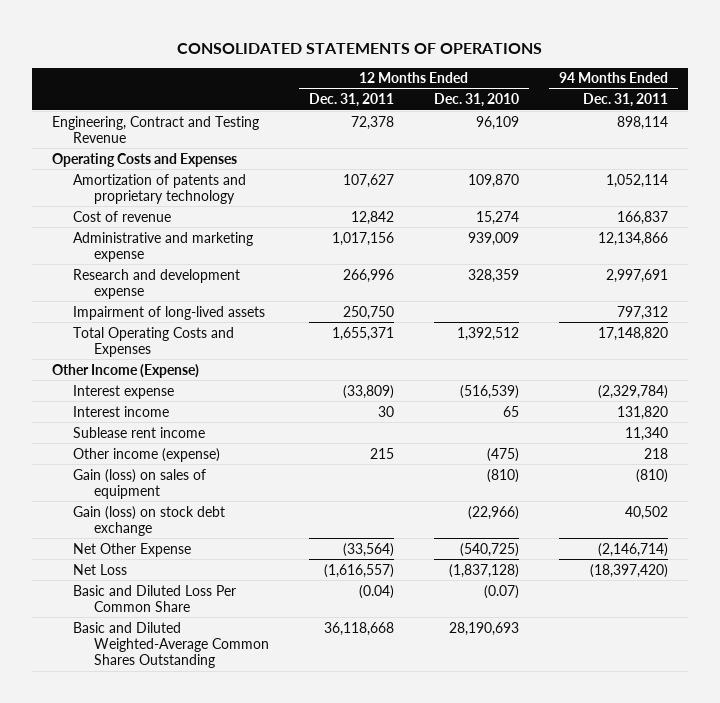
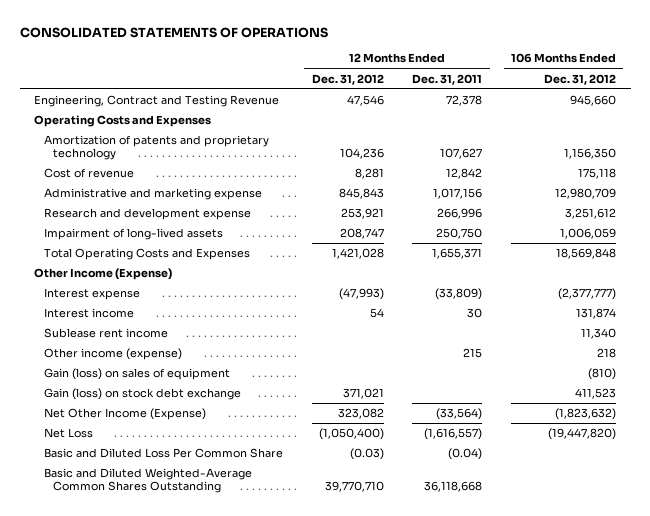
- | 12 Months Ended Dec. 31, 2011 | 12 Months Ended Dec. 31, 2010 | 94 Months Ended Dec. 31, 2011
+ | 12 Months Ended Dec. 31, 2012 | 12 Months Ended Dec. 31, 2011 | 106 Months Ended Dec. 31, 2012
- Net Other Expense | (33,564) | (540,725) | (2,146,714)
+ Net Other Income (Expense) | 323,082 | (33,564) | (1,823,632)

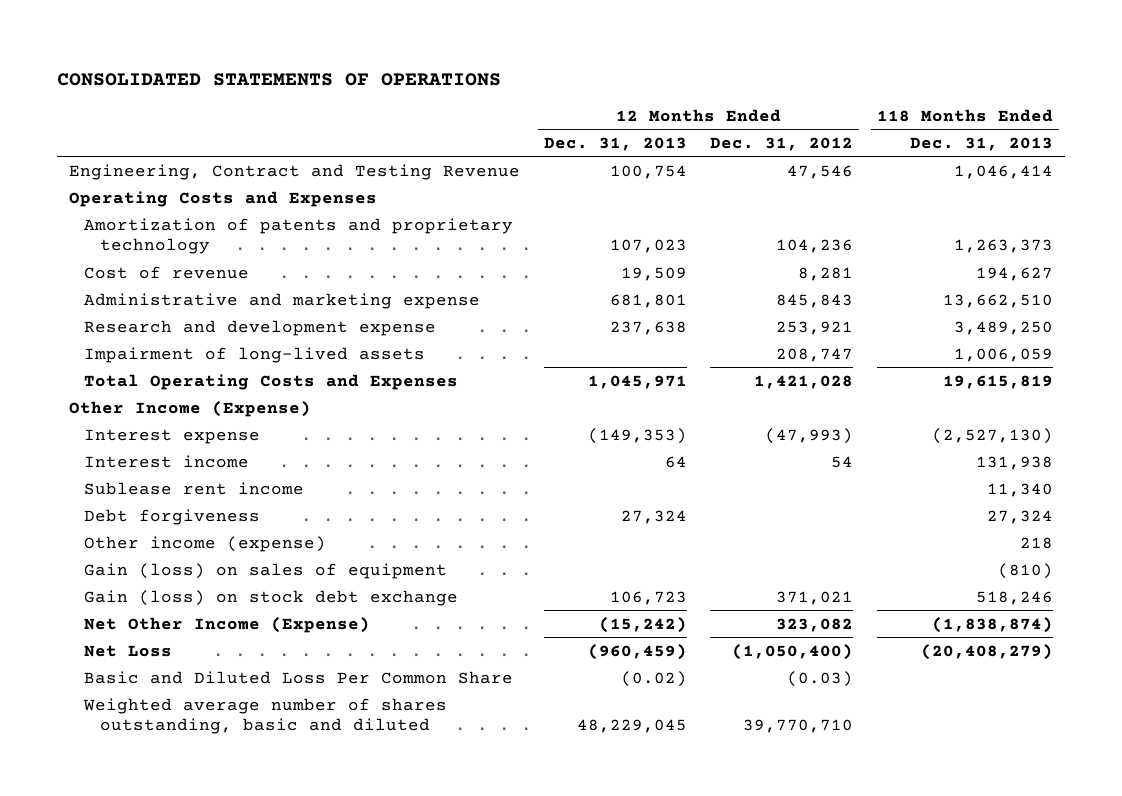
- | 12 Months Ended Dec. 31, 2012 | 12 Months Ended Dec. 31, 2011 | 106 Months Ended Dec. 31, 2012
+ | 12 Months Ended Dec. 31, 2013 | 12 Months Ended Dec. 31, 2012 | 118 Months Ended Dec. 31, 2013
+ Debt forgiveness | 27,324 | | 27,324
- Basic and Diluted Weighted-Average Common Shares Outstanding | 39,770,710 | 36,118,668 |
+ Weighted average number of shares outstanding, basic and diluted | 48,229,045 | 39,770,710 |

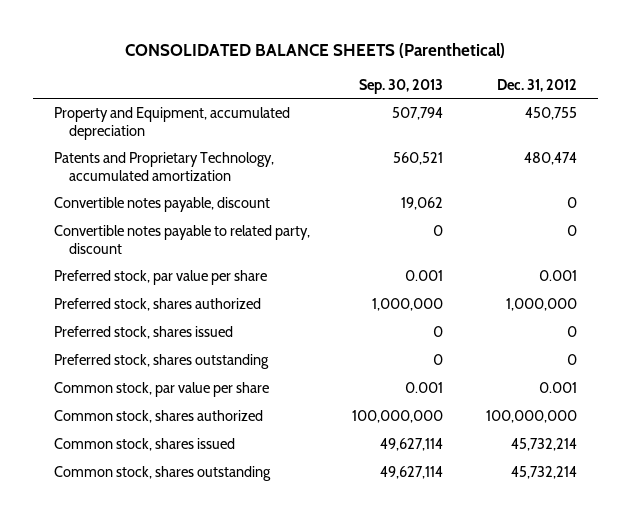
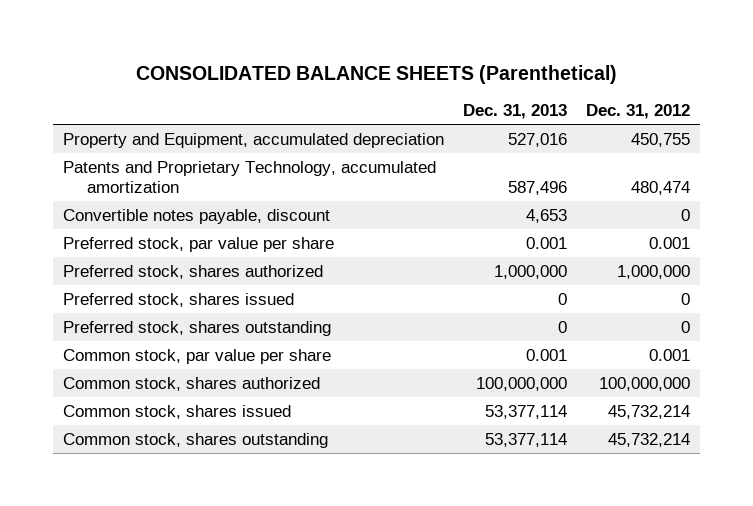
- | Sep. 30, 2013 | Dec. 31, 2012
+ | Dec. 31, 2013 | Dec. 31, 2012
- Convertible notes payable to related party, discount | 0 | 0

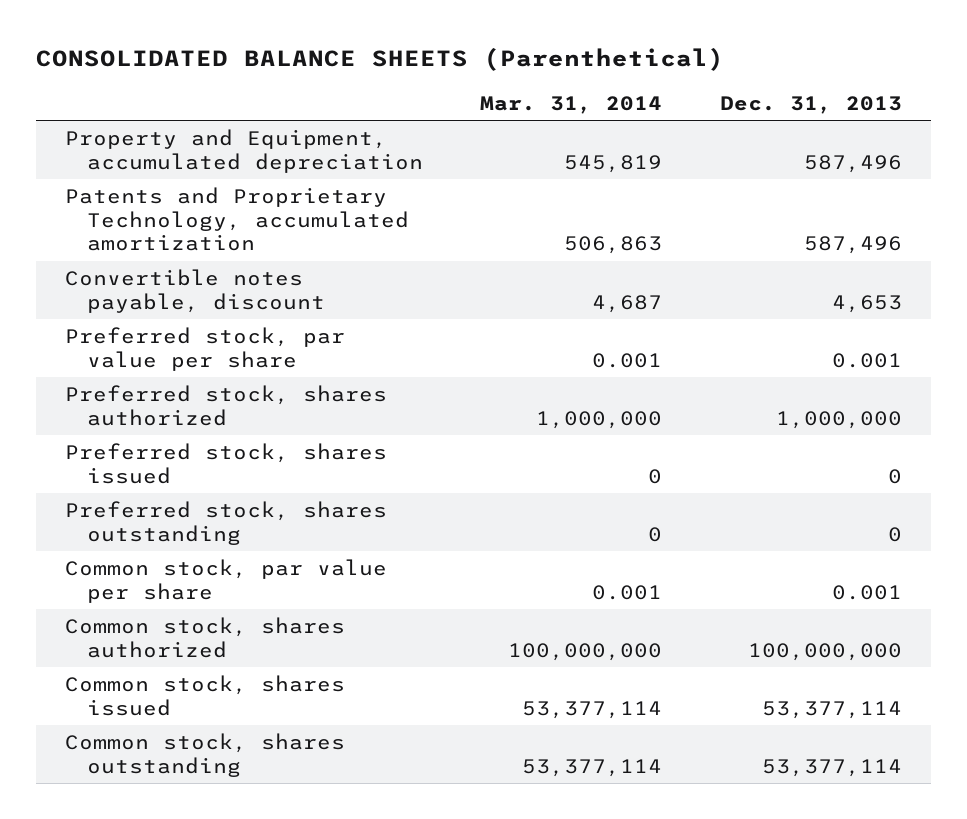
- | Dec. 31, 2013 | Dec. 31, 2012
+ | Mar. 31, 2014 | Dec. 31, 2013
- Property and Equipment, accumulated depreciation | 527,016 | 450,755
+ Property and Equipment, accumulated depreciation | 545,819 | 587,496

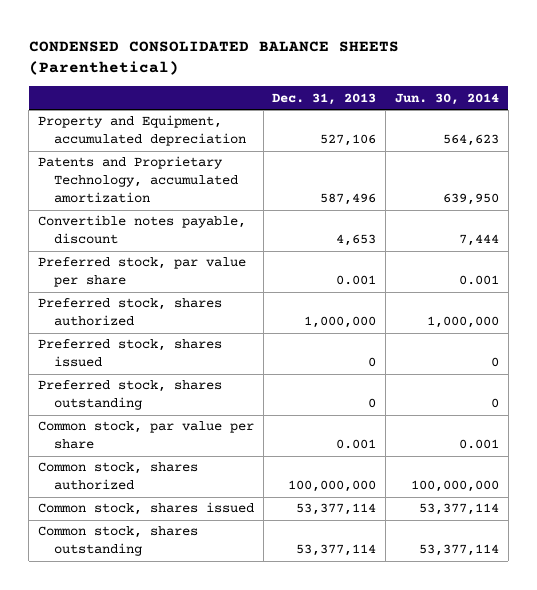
- CONSOLIDATED BALANCE SHEETS (Parenthetical)
+ CONDENSED CONSOLIDATED BALANCE SHEETS (Parenthetical)
- | Mar. 31, 2014 | Dec. 31, 2013
+ | Dec. 31, 2013 | Jun. 30, 2014
- Property and Equipment, accumulated depreciation | 545,819 | 587,496
+ Property and Equipment, accumulated depreciation | 527,106 | 564,623

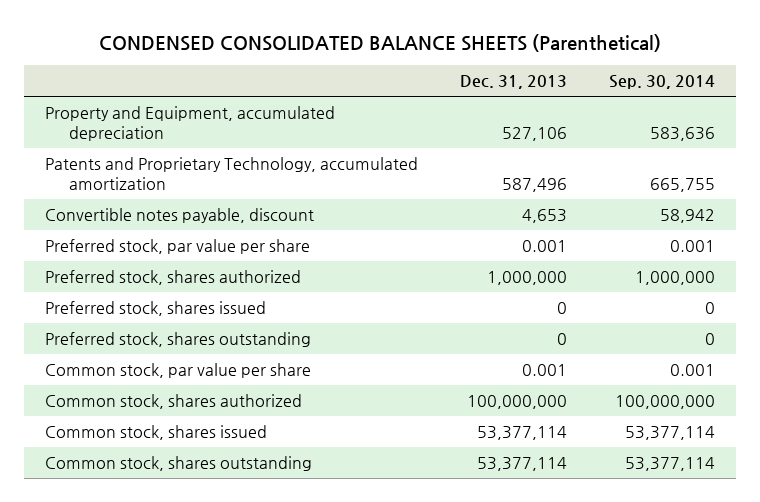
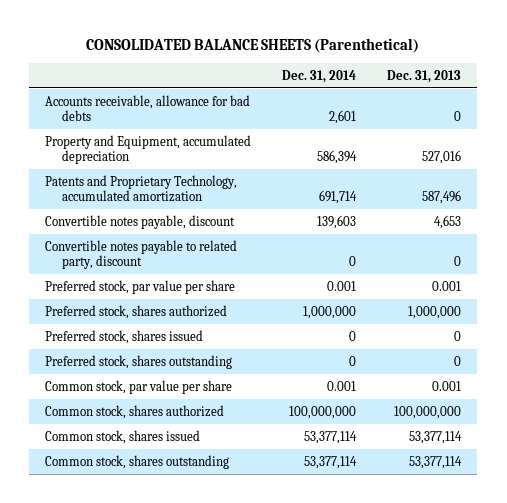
- CONDENSED CONSOLIDATED BALANCE SHEETS (Parenthetical)
+ CONSOLIDATED BALANCE SHEETS (Parenthetical)
- | Dec. 31, 2013 | Sep. 30, 2014
+ | Dec. 31, 2014 | Dec. 31, 2013
- Property and Equipment, accumulated depreciation | 527,106 | 583,636
+ Accounts receivable, allowance for bad debts | 2,601 | 0
+ Property and Equipment, accumulated depreciation | 586,394 | 527,016
+ Convertible notes payable to related party, discount | 0 | 0

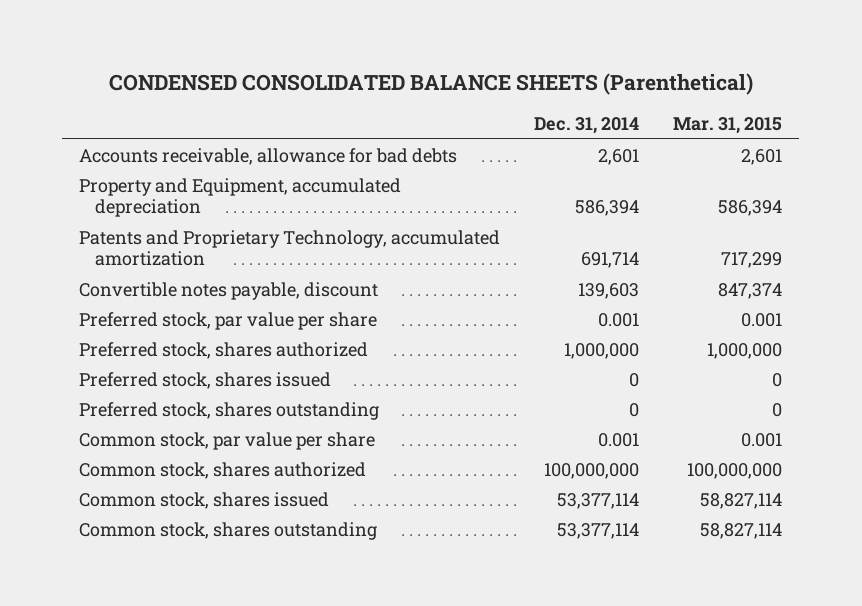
- CONSOLIDATED BALANCE SHEETS (Parenthetical)
+ CONDENSED CONSOLIDATED BALANCE SHEETS (Parenthetical)
- | Dec. 31, 2014 | Dec. 31, 2013
+ | Dec. 31, 2014 | Mar. 31, 2015
- Convertible notes payable to related party, discount | 0 | 0

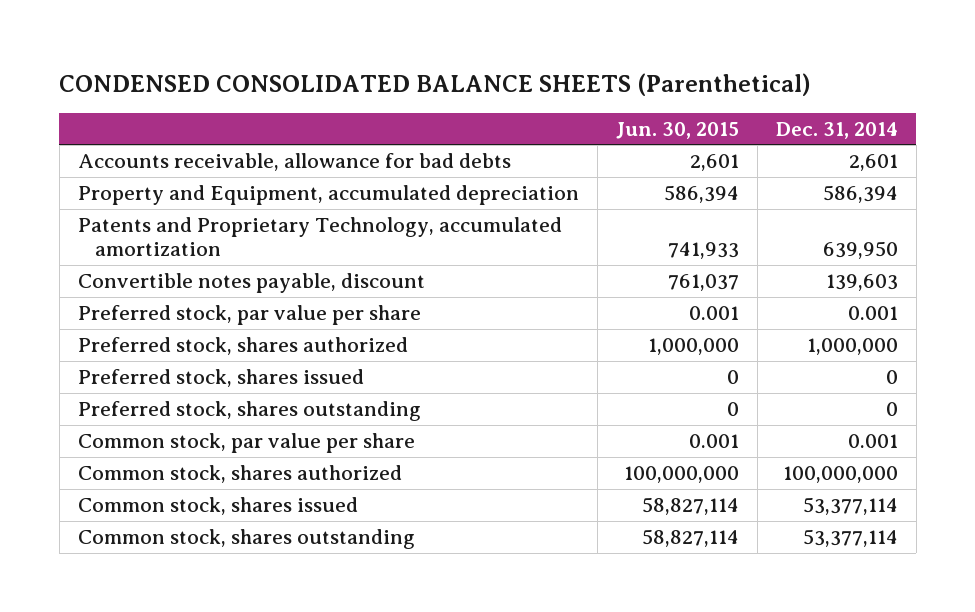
- | Dec. 31, 2014 | Mar. 31, 2015
+ | Jun. 30, 2015 | Dec. 31, 2014
- Patents and Proprietary Technology, accumulated amortization | 691,714 | 717,299
+ Patents and Proprietary Technology, accumulated amortization | 741,933 | 639,950

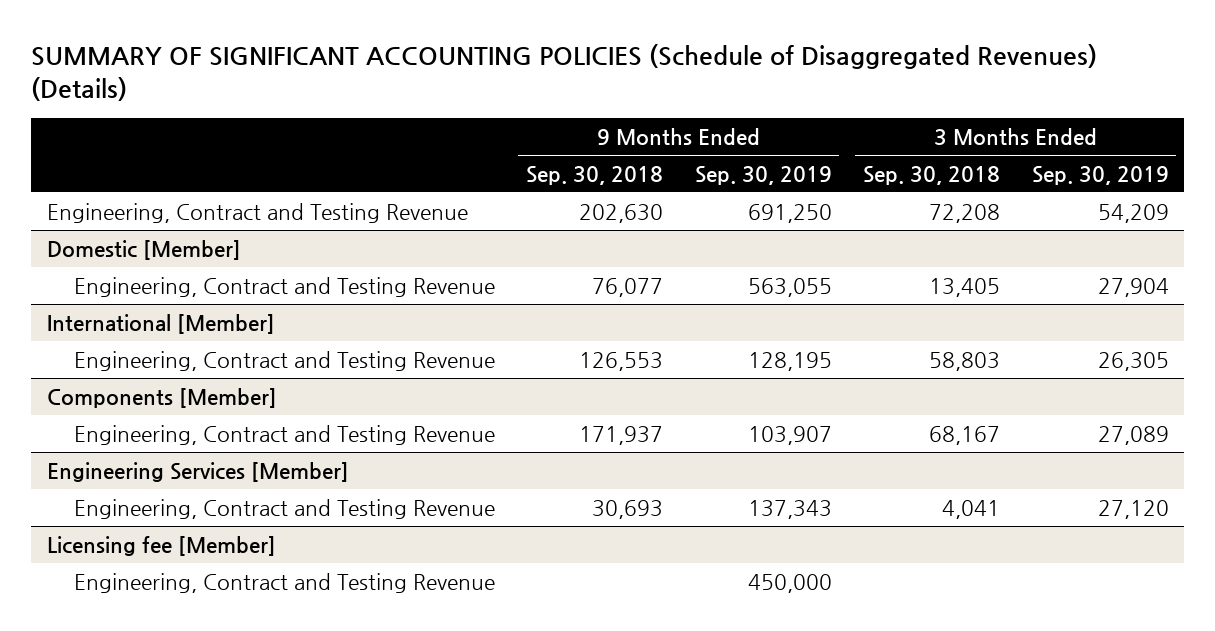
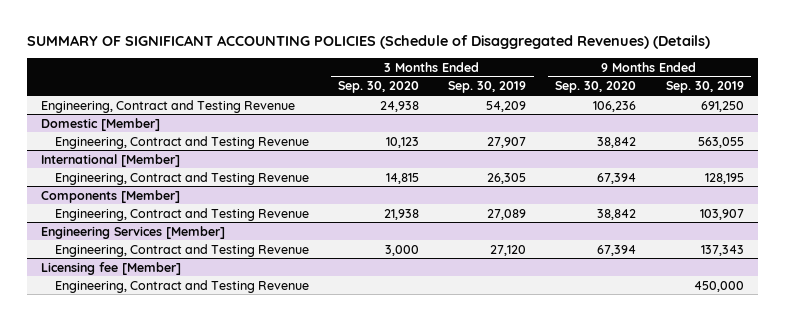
- | 9 Months Ended Sep. 30, 2018 | 9 Months Ended Sep. 30, 2019 | 3 Months Ended Sep. 30, 2018 | 3 Months Ended Sep. 30, 2019
+ | 3 Months Ended Sep. 30, 2020 | 3 Months Ended Sep. 30, 2019 | 9 Months Ended Sep. 30, 2020 | 9 Months Ended Sep. 30, 2019
@ Domestic [Member]
- Engineering, Contract and Testing Revenue | 76,077 | 563,055 | 13,405 | 27,904
+ Engineering, Contract and Testing Revenue | 10,123 | 27,907 | 38,842 | 563,055

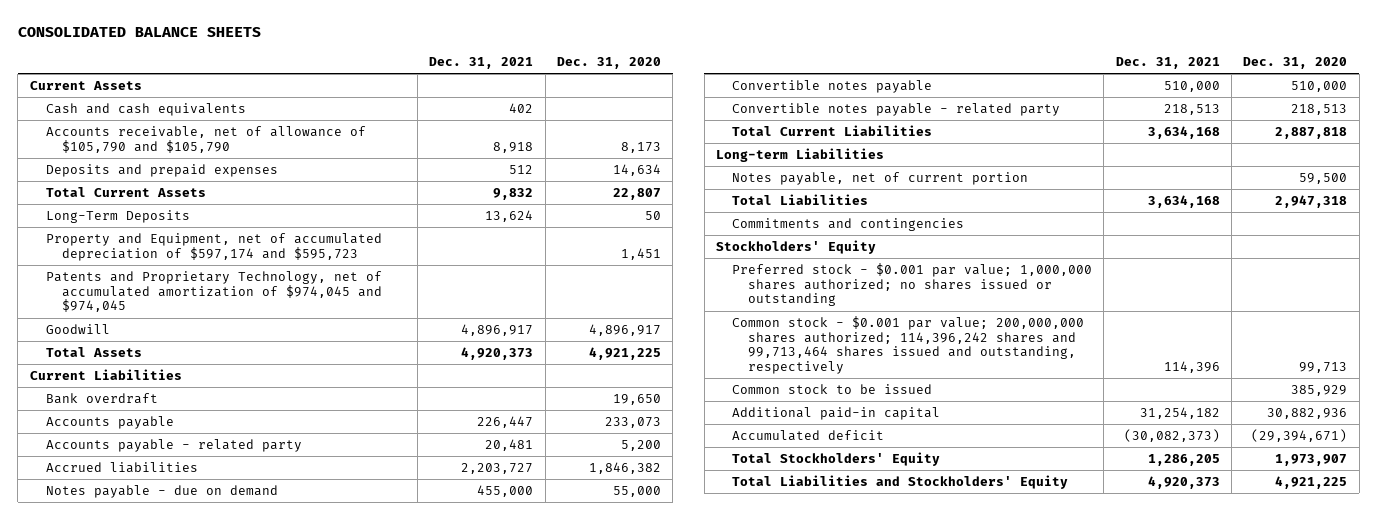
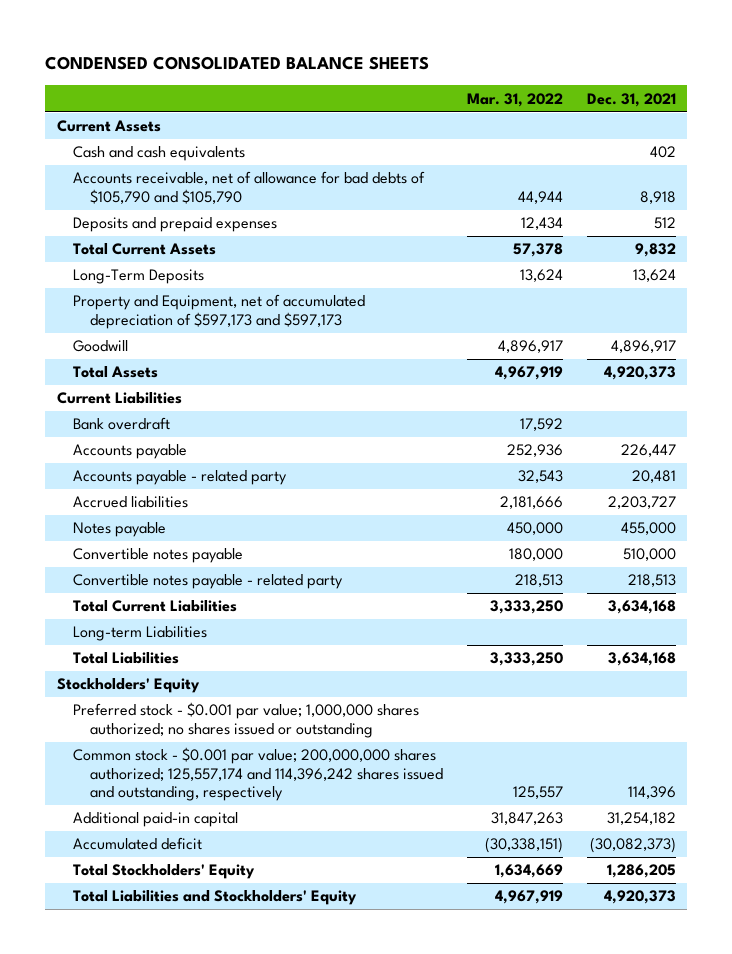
- CONSOLIDATED BALANCE SHEETS
+ CONDENSED CONSOLIDATED BALANCE SHEETS
- | Dec. 31, 2021 | Dec. 31, 2020
+ | Mar. 31, 2022 | Dec. 31, 2021
- Accounts receivable, net of allowance of $105,790 and $105,790 | 8,918 | 8,173
+ Accounts receivable, net of allowance for bad debts of $105,790 and $105,790 | 44,944 | 8,918
- Property and Equipment, net of accumulated depreciation of $597,174 and $595,723 | | 1,451
- Patents and Proprietary Technology, net of accumulated amortization of $974,045 and $974,045
+ Property and Equipment, net of accumulated depreciation of $597,173 and $597,173
- Notes payable - due on demand | 455,000 | 55,000
+ Notes payable | 450,000 | 455,000
- Notes payable, net of current portion | | 59,500
- Commitments and contingencies
- Common stock - $0.001 par value; 200,000,000 shares authorized; 114,396,242 shares and 99,713,464 shares issued and outstanding, respectively | 114,396 | 99,713
- Common stock to be issued | | 385,929
+ Common stock - $0.001 par value; 200,000,000 shares authorized; 125,557,174 and 114,396,242 shares issued and outstanding, respectively | 125,557 | 114,396

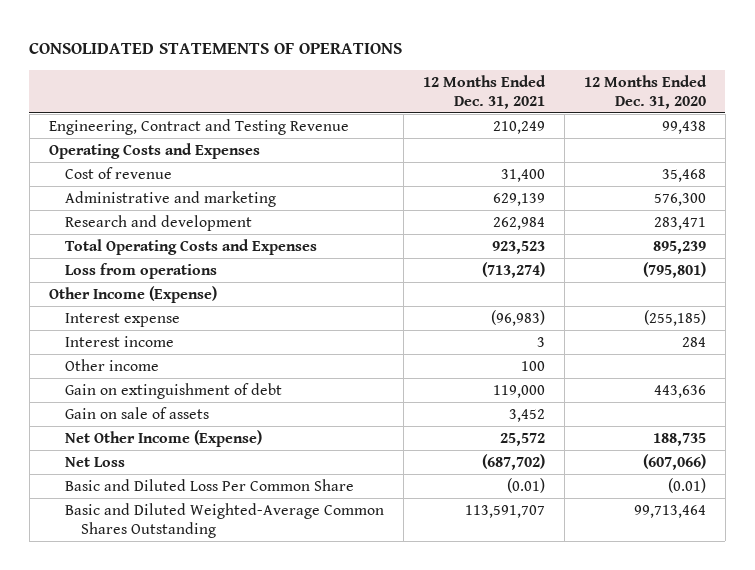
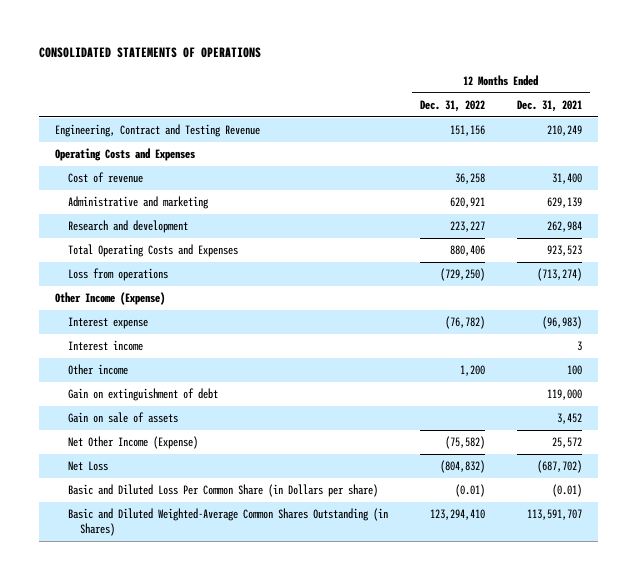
- | 12 Months Ended Dec. 31, 2021 | 12 Months Ended Dec. 31, 2020
+ | 12 Months Ended Dec. 31, 2022 | 12 Months Ended Dec. 31, 2021
- Basic and Diluted Loss Per Common Share | (0.01) | (0.01)
- Basic and Diluted Weighted-Average Common Shares Outstanding | 113,591,707 | 99,713,464
+ Basic and Diluted Loss Per Common Share (in Dollars per share) | (0.01) | (0.01)
+ Basic and Diluted Weighted-Average Common Shares Outstanding (in Shares) | 123,294,410 | 113,591,707

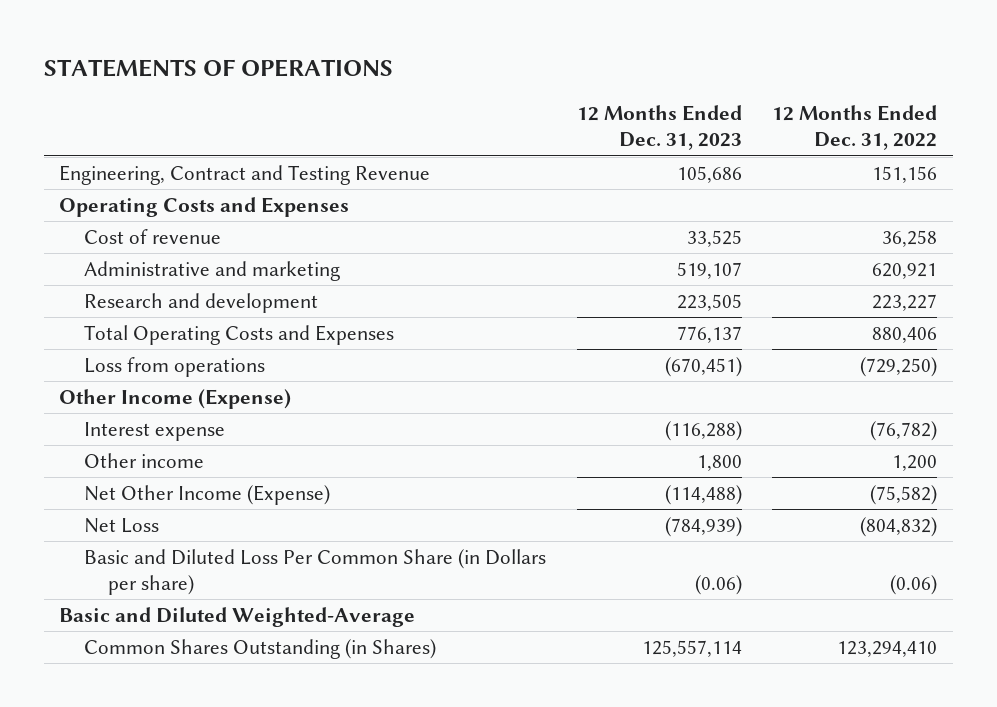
- CONSOLIDATED STATEMENTS OF OPERATIONS
+ STATEMENTS OF OPERATIONS
- | 12 Months Ended Dec. 31, 2022 | 12 Months Ended Dec. 31, 2021
+ | 12 Months Ended Dec. 31, 2023 | 12 Months Ended Dec. 31, 2022
- Interest income | | 3
- Gain on extinguishment of debt | | 119,000
- Gain on sale of assets | | 3,452
- Basic and Diluted Loss Per Common Share (in Dollars per share) | (0.01) | (0.01)
- Basic and Diluted Weighted-Average Common Shares Outstanding (in Shares) | 123,294,410 | 113,591,707
+ Basic and Diluted Loss Per Common Share (in Dollars per share) | (0.06) | (0.06)
+ Basic and Diluted Weighted-Average
+ Common Shares Outstanding (in Shares) | 125,557,114 | 123,294,410

